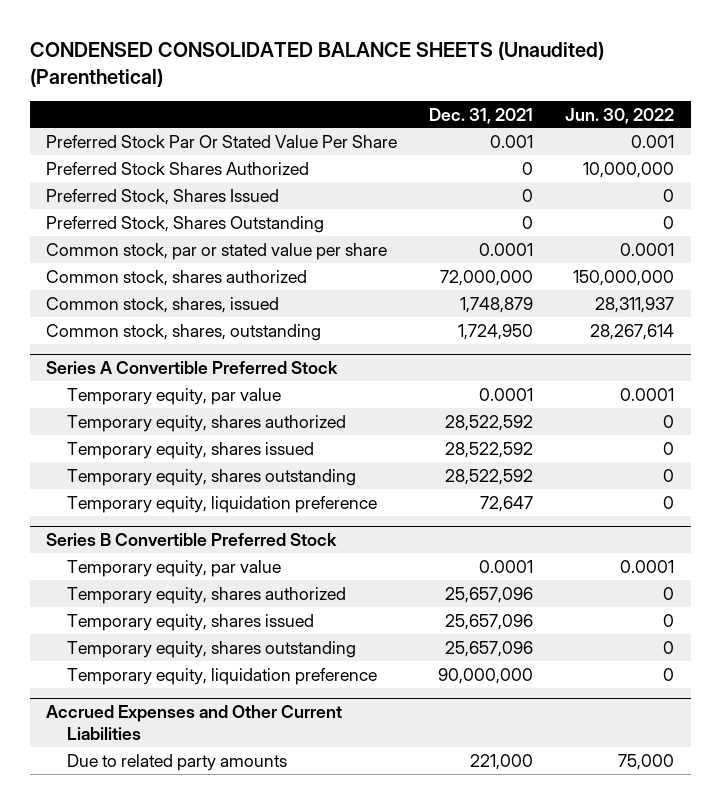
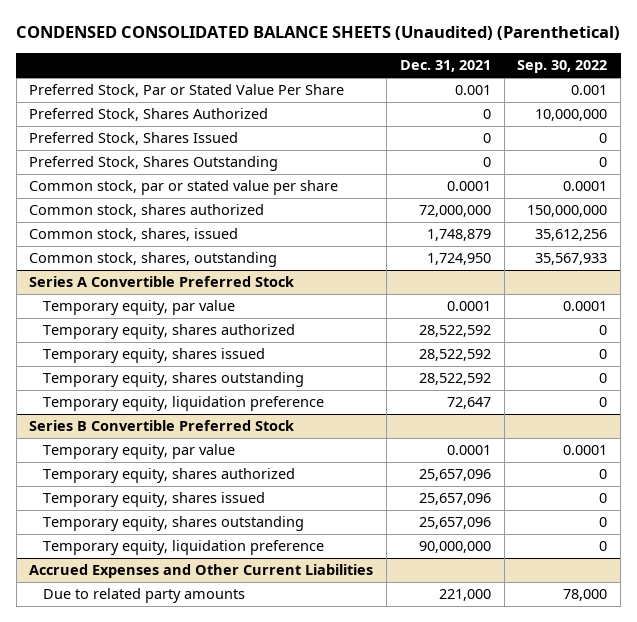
- | Dec. 31, 2021 | Jun. 30, 2022
+ | Dec. 31, 2021 | Sep. 30, 2022
- Preferred Stock Par Or Stated Value Per Share | 0.001 | 0.001
- Preferred Stock Shares Authorized | 0 | 10,000,000
+ Preferred Stock, Par or Stated Value Per Share | 0.001 | 0.001
+ Preferred Stock, Shares Authorized | 0 | 10,000,000

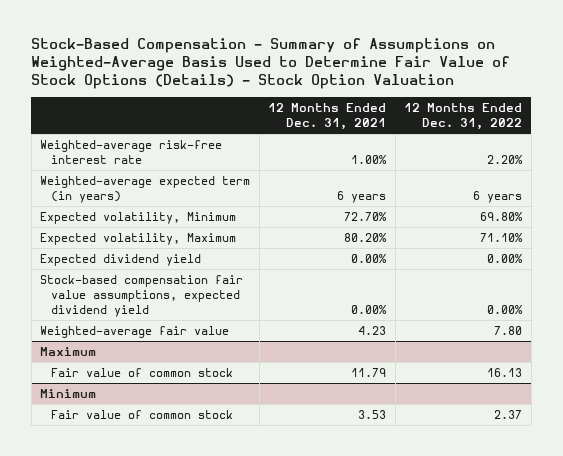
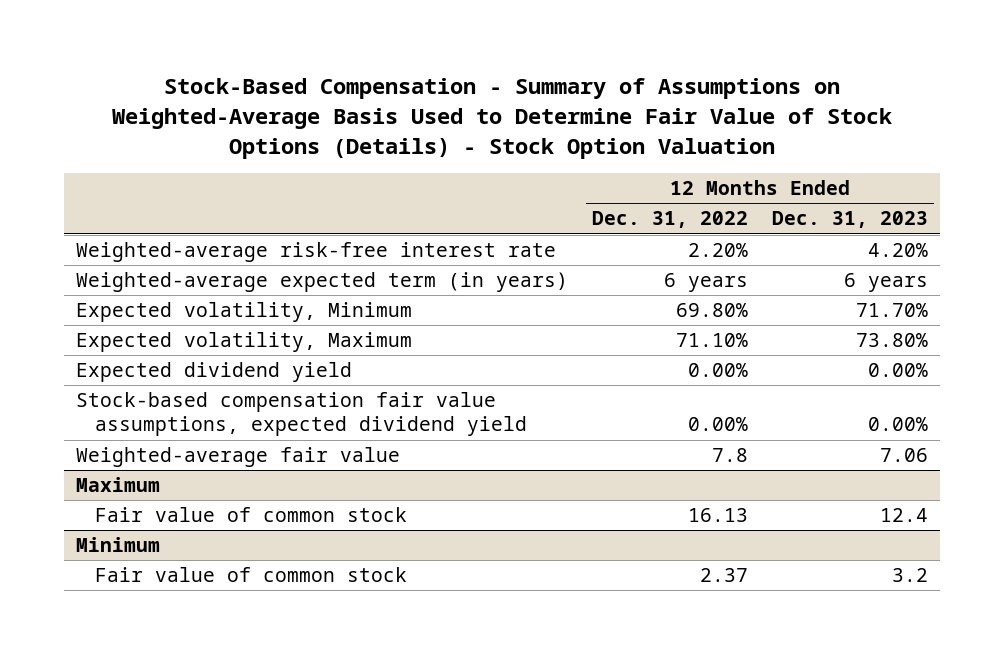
- | 12 Months Ended Dec. 31, 2021 | 12 Months Ended Dec. 31, 2022
+ | 12 Months Ended Dec. 31, 2022 | 12 Months Ended Dec. 31, 2023
- Weighted-average fair value | 4.23 | 7.80
+ Weighted-average fair value | 7.8 | 7.06

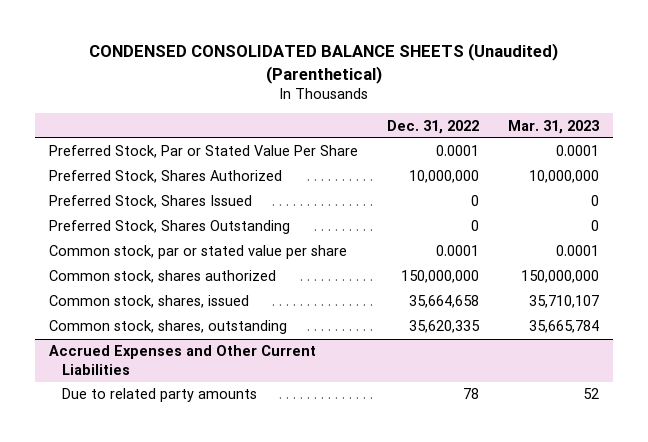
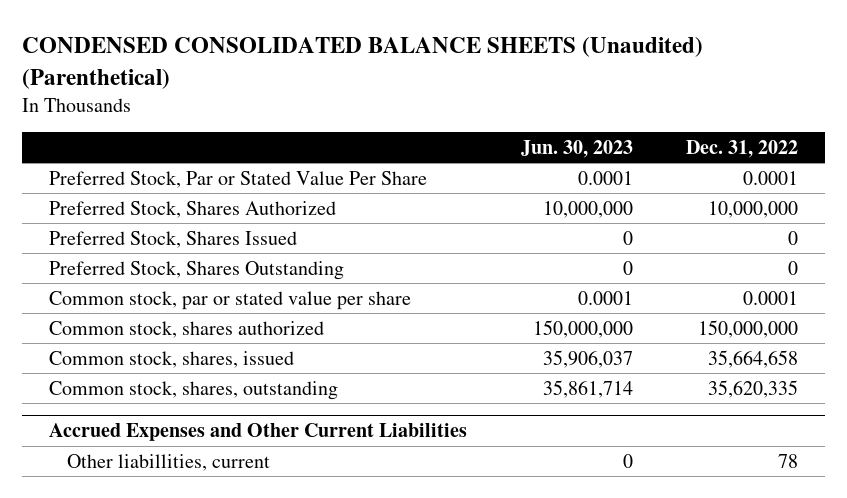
- | Dec. 31, 2022 | Mar. 31, 2023
+ | Jun. 30, 2023 | Dec. 31, 2022
@ Accrued Expenses and Other Current Liabilities
- Due to related party amounts | 78 | 52
+ Other liabillities, current | 0 | 78

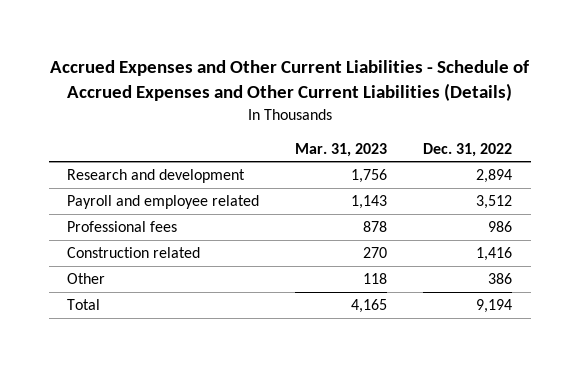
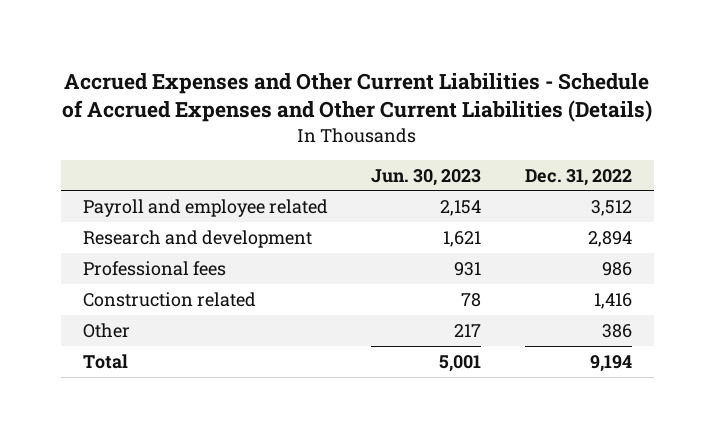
- | Mar. 31, 2023 | Dec. 31, 2022
+ | Jun. 30, 2023 | Dec. 31, 2022
moved down: Research and development | 1,621 | 2,894

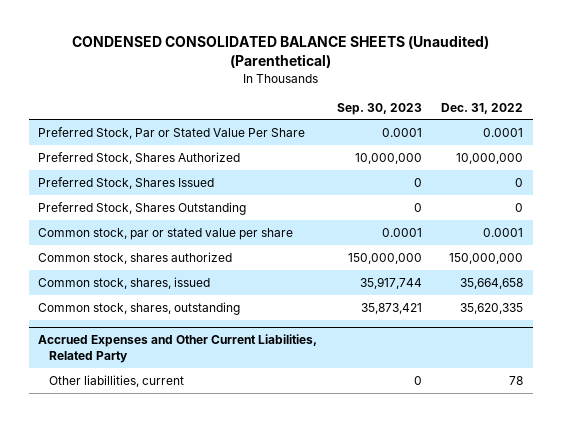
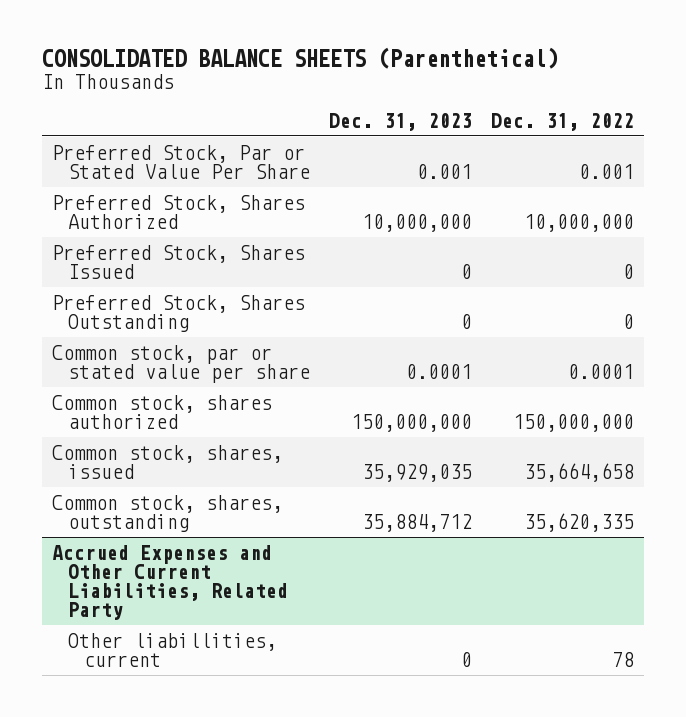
- CONDENSED CONSOLIDATED BALANCE SHEETS (Unaudited) (Parenthetical)
+ CONSOLIDATED BALANCE SHEETS (Parenthetical)
- | Sep. 30, 2023 | Dec. 31, 2022
+ | Dec. 31, 2023 | Dec. 31, 2022
- Preferred Stock, Par or Stated Value Per Share | 0.0001 | 0.0001
+ Preferred Stock, Par or Stated Value Per Share | 0.001 | 0.001

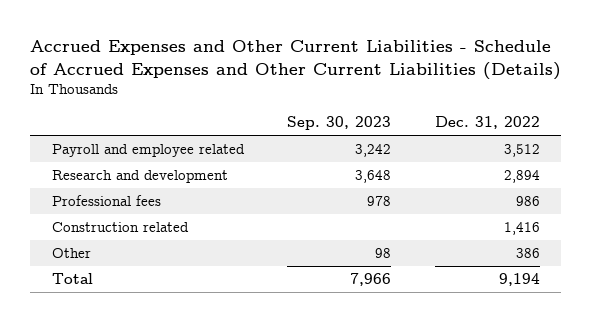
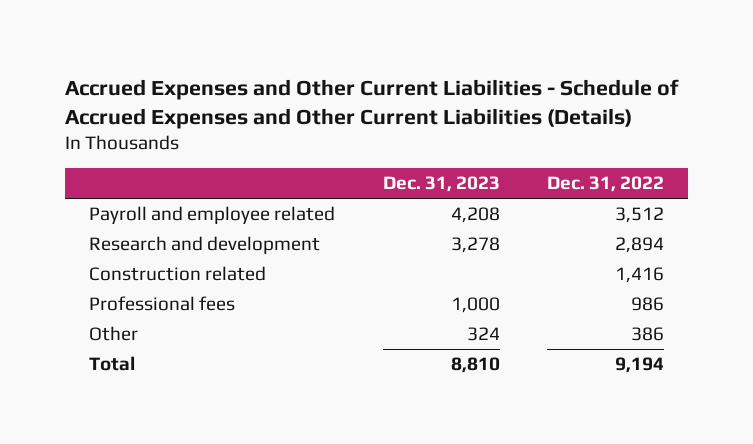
- | Sep. 30, 2023 | Dec. 31, 2022
+ | Dec. 31, 2023 | Dec. 31, 2022
moved down: Professional fees | 1,000 | 986

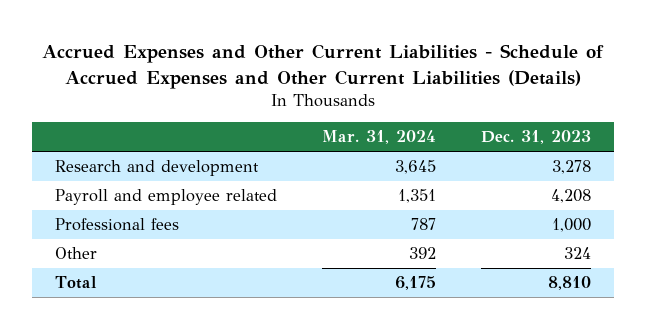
- | Dec. 31, 2023 | Dec. 31, 2022
+ | Mar. 31, 2024 | Dec. 31, 2023
- Construction related | | 1,416
moved down: Payroll and employee related | 1,351 | 4,208

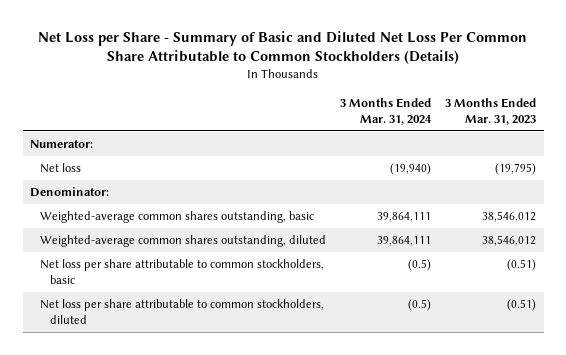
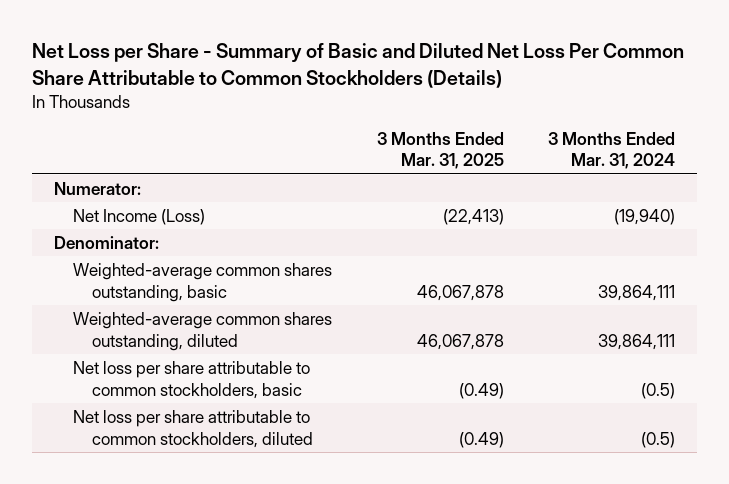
- | 3 Months Ended Mar. 31, 2024 | 3 Months Ended Mar. 31, 2023
+ | 3 Months Ended Mar. 31, 2025 | 3 Months Ended Mar. 31, 2024
- Net loss | (19,940) | (19,795)
+ Net Income (Loss) | (22,413) | (19,940)

